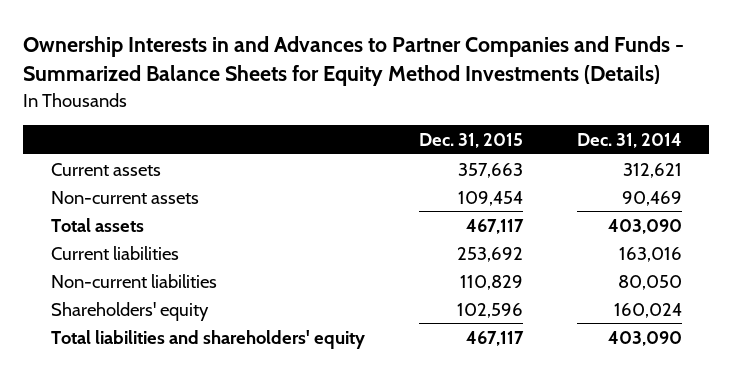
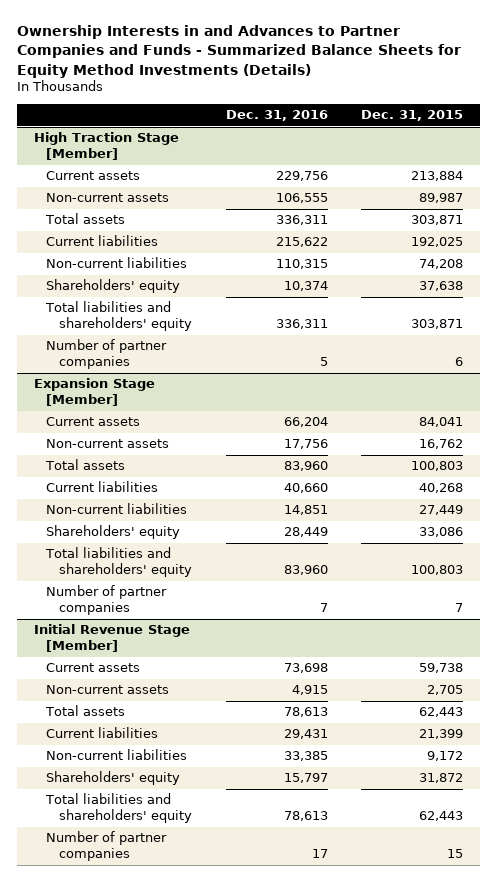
- | Dec. 31, 2015 | Dec. 31, 2014
+ | Dec. 31, 2016 | Dec. 31, 2015
- Current assets | 357,663 | 312,621
- Non-current assets | 109,454 | 90,469
- Total assets | 467,117 | 403,090
- Current liabilities | 253,692 | 163,016
- Non-current liabilities | 110,829 | 80,050
- Shareholders' equity | 102,596 | 160,024
- Total liabilities and shareholders' equity | 467,117 | 403,090
+ High Traction Stage [Member]
+ Current assets | 229,756 | 213,884
+ Non-current assets | 106,555 | 89,987
+ Total assets | 336,311 | 303,871
+ Current liabilities | 215,622 | 192,025
+ Non-current liabilities | 110,315 | 74,208
+ Shareholders' equity | 10,374 | 37,638
+ Total liabilities and shareholders' equity | 336,311 | 303,871
+ Number of partner companies | 5 | 6
+ Expansion Stage [Member]
+ Current assets | 66,204 | 84,041
+ Non-current assets | 17,756 | 16,762
+ Total assets | 83,960 | 100,803
+ Current liabilities | 40,660 | 40,268
+ Non-current liabilities | 14,851 | 27,449
+ Shareholders' equity | 28,449 | 33,086
+ Total liabilities and shareholders' equity | 83,960 | 100,803
+ Number of partner companies | 7 | 7
+ Initial Revenue Stage [Member]
+ Current assets | 73,698 | 59,738
+ Non-current assets | 4,915 | 2,705
+ Total assets | 78,613 | 62,443
+ Current liabilities | 29,431 | 21,399
+ Non-current liabilities | 33,385 | 9,172
+ Shareholders' equity | 15,797 | 31,872
+ Total liabilities and shareholders' equity | 78,613 | 62,443
+ Number of partner companies | 17 | 15

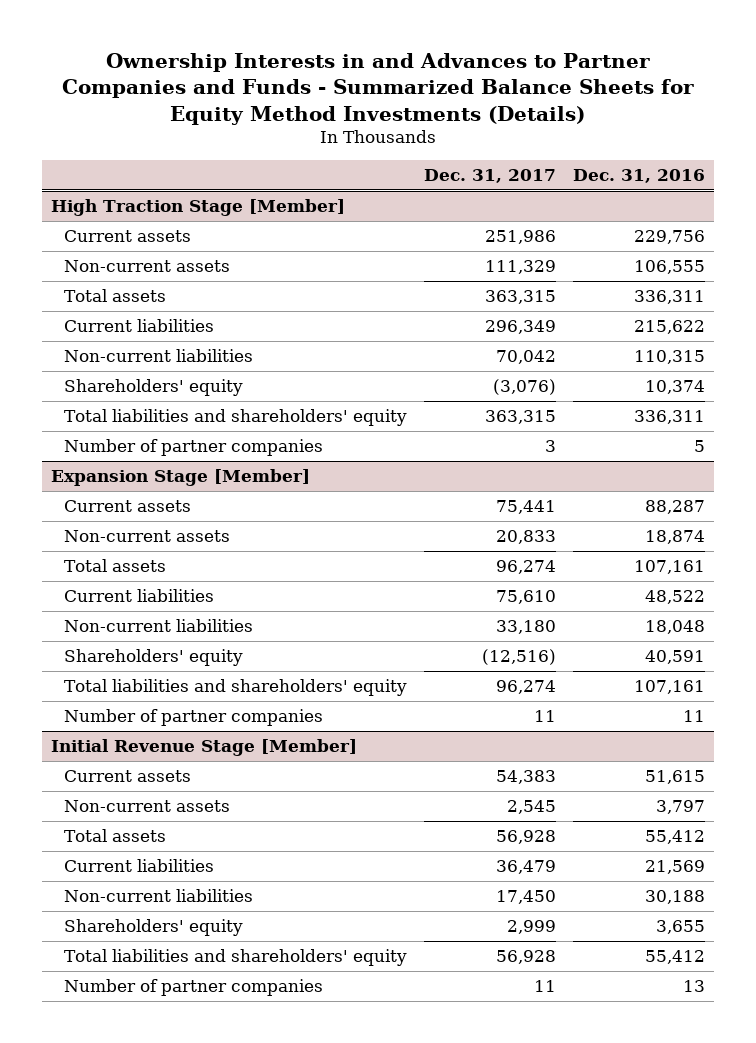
- | Dec. 31, 2016 | Dec. 31, 2015
+ | Dec. 31, 2017 | Dec. 31, 2016
@ Expansion Stage [Member]
- Current assets | 66,204 | 84,041
- Non-current assets | 17,756 | 16,762
- Total assets | 83,960 | 100,803
- Current liabilities | 40,660 | 40,268
- Non-current liabilities | 14,851 | 27,449
- Shareholders' equity | 28,449 | 33,086
- Total liabilities and shareholders' equity | 83,960 | 100,803
- Number of partner companies | 7 | 7
+ Current assets | 75,441 | 88,287
+ Non-current assets | 20,833 | 18,874
+ Total assets | 96,274 | 107,161
+ Current liabilities | 75,610 | 48,522
+ Non-current liabilities | 33,180 | 18,048
+ Shareholders' equity | (12,516) | 40,591
+ Total liabilities and shareholders' equity | 96,274 | 107,161
+ Number of partner companies | 11 | 11
@ Initial Revenue Stage [Member]
- Current assets | 73,698 | 59,738
- Non-current assets | 4,915 | 2,705
- Total assets | 78,613 | 62,443
- Current liabilities | 29,431 | 21,399
- Non-current liabilities | 33,385 | 9,172
- Shareholders' equity | 15,797 | 31,872
- Total liabilities and shareholders' equity | 78,613 | 62,443
- Number of partner companies | 17 | 15
+ Current assets | 54,383 | 51,615
+ Non-current assets | 2,545 | 3,797
+ Total assets | 56,928 | 55,412
+ Current liabilities | 36,479 | 21,569
+ Non-current liabilities | 17,450 | 30,188
+ Shareholders' equity | 2,999 | 3,655
+ Total liabilities and shareholders' equity | 56,928 | 55,412
+ Number of partner companies | 11 | 13

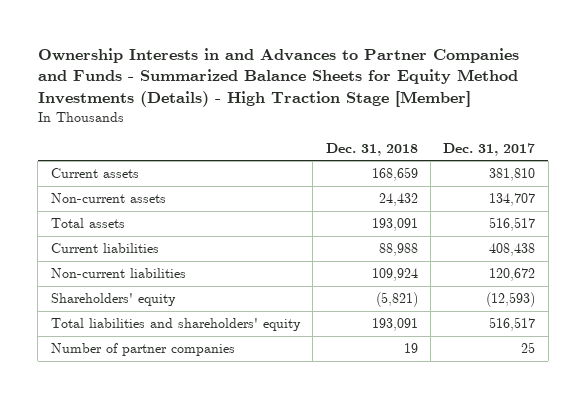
- Ownership Interests in and Advances to Partner Companies and Funds - Summarized Balance Sheets for Equity Method Investments (Details)
+ Ownership Interests in and Advances to Partner Companies and Funds - Summarized Balance Sheets for Equity Method Investments (Details) - High Traction Stage [Member]
- | Dec. 31, 2017 | Dec. 31, 2016
+ | Dec. 31, 2018 | Dec. 31, 2017
- High Traction Stage [Member]
- Current assets | 251,986 | 229,756
- Non-current assets | 111,329 | 106,555
- Total assets | 363,315 | 336,311
- Current liabilities | 296,349 | 215,622
- Non-current liabilities | 70,042 | 110,315
- Shareholders' equity | (3,076) | 10,374
- Total liabilities and shareholders' equity | 363,315 | 336,311
- Number of partner companies | 3 | 5
- Expansion Stage [Member]
- Current assets | 75,441 | 88,287
- Non-current assets | 20,833 | 18,874
- Total assets | 96,274 | 107,161
- Current liabilities | 75,610 | 48,522
- Non-current liabilities | 33,180 | 18,048
- Shareholders' equity | (12,516) | 40,591
- Total liabilities and shareholders' equity | 96,274 | 107,161
- Number of partner companies | 11 | 11
- Initial Revenue Stage [Member]
- Current assets | 54,383 | 51,615
- Non-current assets | 2,545 | 3,797
- Total assets | 56,928 | 55,412
- Current liabilities | 36,479 | 21,569
- Non-current liabilities | 17,450 | 30,188
- Shareholders' equity | 2,999 | 3,655
- Total liabilities and shareholders' equity | 56,928 | 55,412
- Number of partner companies | 11 | 13
+ Current assets | 168,659 | 381,810
+ Non-current assets | 24,432 | 134,707
+ Total assets | 193,091 | 516,517
+ Current liabilities | 88,988 | 408,438
+ Non-current liabilities | 109,924 | 120,672
+ Shareholders' equity | (5,821) | (12,593)
+ Total liabilities and shareholders' equity | 193,091 | 516,517
+ Number of partner companies | 19 | 25

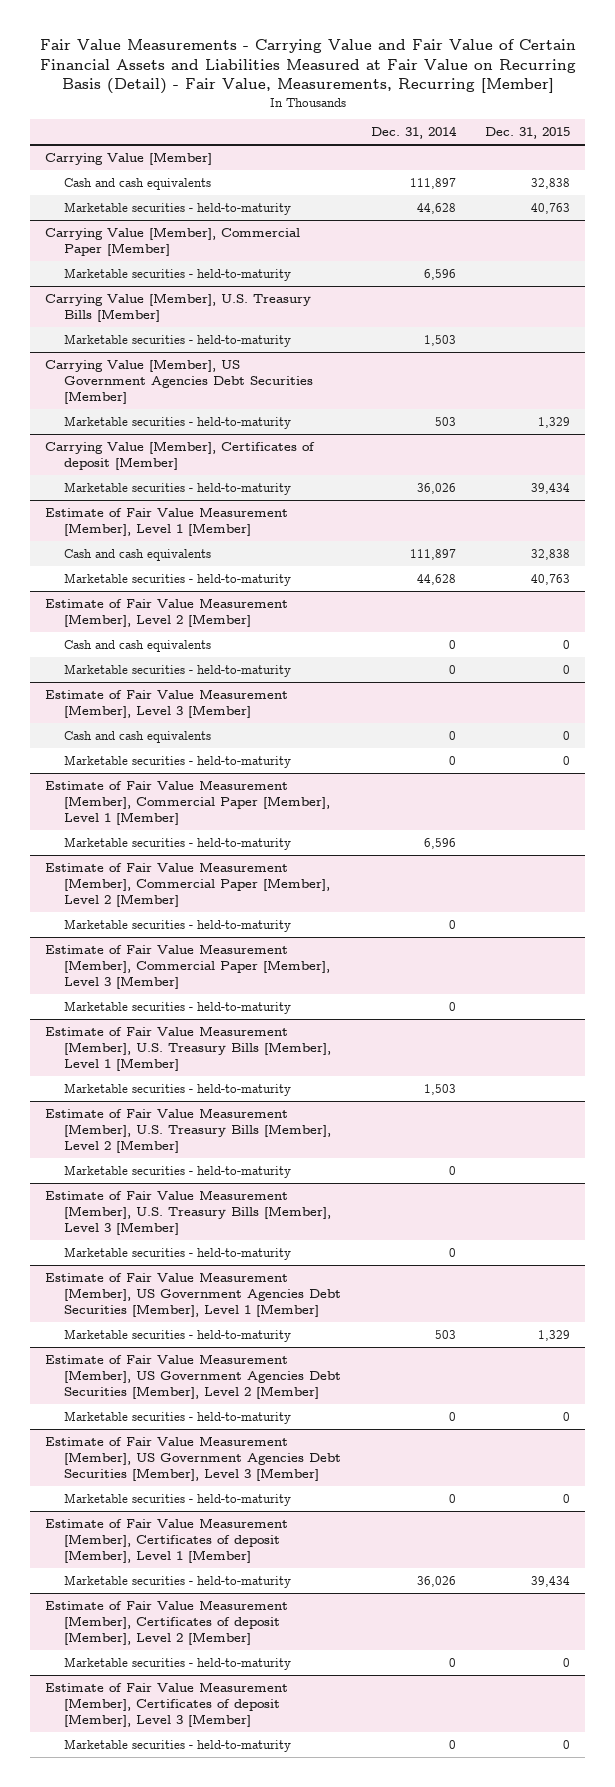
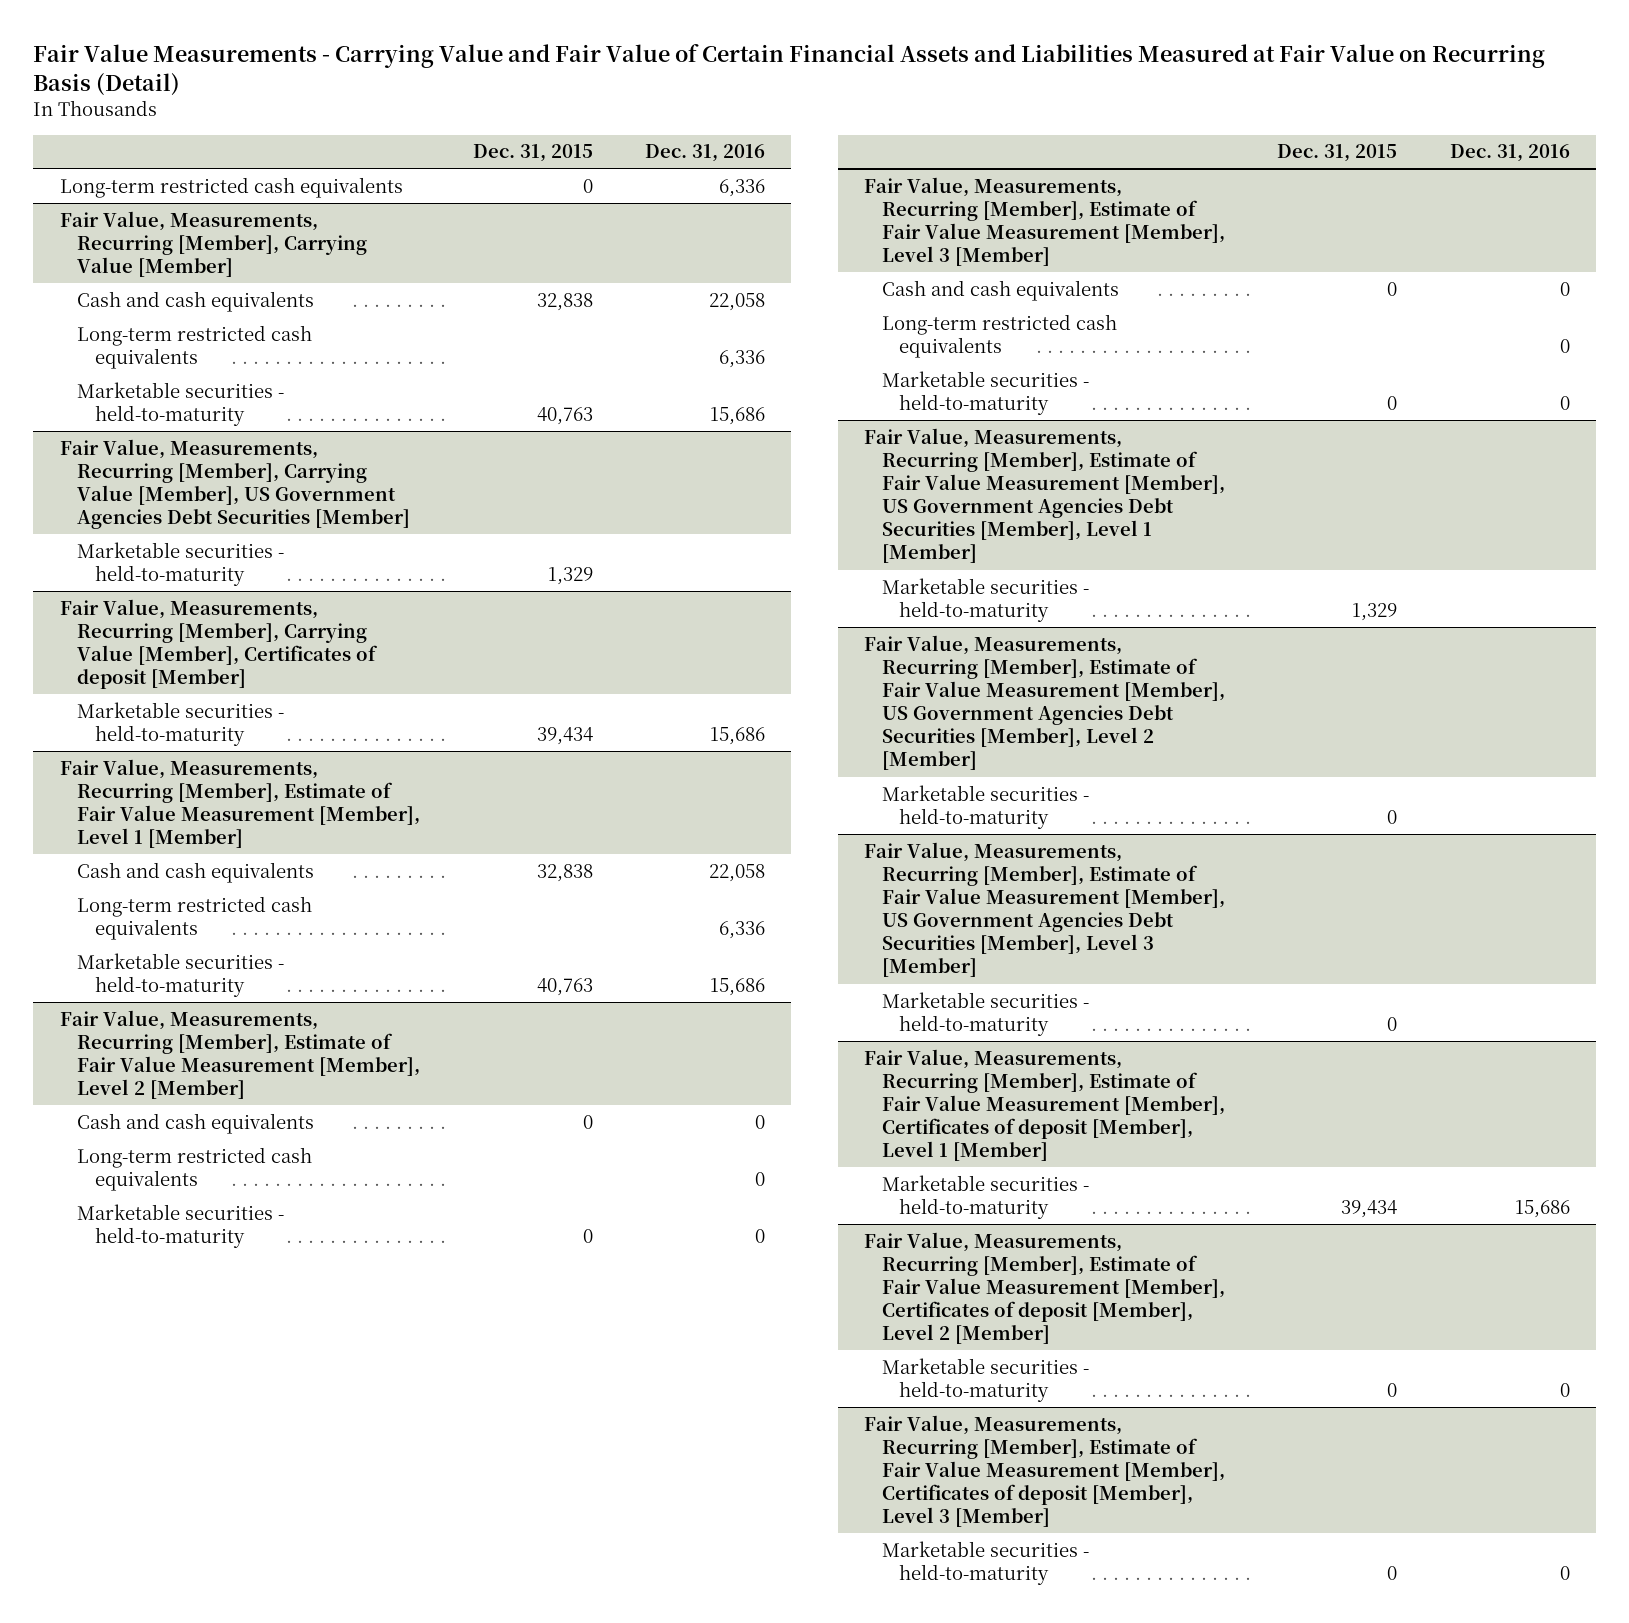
- Fair Value Measurements - Carrying Value and Fair Value of Certain Financial Assets and Liabilities Measured at Fair Value on Recurring Basis (Detail) - Fair Value, Measurements, Recurring [Member]
+ Fair Value Measurements - Carrying Value and Fair Value of Certain Financial Assets and Liabilities Measured at Fair Value on Recurring Basis (Detail)
- | Dec. 31, 2014 | Dec. 31, 2015
+ | Dec. 31, 2015 | Dec. 31, 2016
- Carrying Value [Member]
+ Long-term restricted cash equivalents | 0 | 6,336
+ Fair Value, Measurements, Recurring [Member], Carrying Value [Member]
+ Long-term restricted cash equivalents | | 6,336
- Carrying Value [Member], Commercial Paper [Member]
- Marketable securities - held-to-maturity | 6,596 |
- Carrying Value [Member], U.S. Treasury Bills [Member]
- Marketable securities - held-to-maturity | 1,503 |
- Carrying Value [Member], US Government Agencies Debt Securities [Member]
+ Fair Value, Measurements, Recurring [Member], Carrying Value [Member], US Government Agencies Debt Securities [Member]
- Carrying Value [Member], Certificates of deposit [Member]
+ Fair Value, Measurements, Recurring [Member], Carrying Value [Member], Certificates of deposit [Member]
- Estimate of Fair Value Measurement [Member], Level 1 [Member]
+ Fair Value, Measurements, Recurring [Member], Estimate of Fair Value Measurement [Member], Level 1 [Member]
+ Long-term restricted cash equivalents | | 6,336
- Estimate of Fair Value Measurement [Member], Level 2 [Member]
+ Fair Value, Measurements, Recurring [Member], Estimate of Fair Value Measurement [Member], Level 2 [Member]
+ Long-term restricted cash equivalents | | 0
- Estimate of Fair Value Measurement [Member], Level 3 [Member]
+ Fair Value, Measurements, Recurring [Member], Estimate of Fair Value Measurement [Member], Level 3 [Member]
+ Long-term restricted cash equivalents | | 0
- Estimate of Fair Value Measurement [Member], Commercial Paper [Member], Level 1 [Member]
- Marketable securities - held-to-maturity | 6,596 |
- Estimate of Fair Value Measurement [Member], Commercial Paper [Member], Level 2 [Member]
- Marketable securities - held-to-maturity | 0 |
- Estimate of Fair Value Measurement [Member], Commercial Paper [Member], Level 3 [Member]
- Marketable securities - held-to-maturity | 0 |
- Estimate of Fair Value Measurement [Member], U.S. Treasury Bills [Member], Level 1 [Member]
- Marketable securities - held-to-maturity | 1,503 |
- Estimate of Fair Value Measurement [Member], U.S. Treasury Bills [Member], Level 2 [Member]
- Marketable securities - held-to-maturity | 0 |
- Estimate of Fair Value Measurement [Member], U.S. Treasury Bills [Member], Level 3 [Member]
- Marketable securities - held-to-maturity | 0 |
- Estimate of Fair Value Measurement [Member], US Government Agencies Debt Securities [Member], Level 1 [Member]
+ Fair Value, Measurements, Recurring [Member], Estimate of Fair Value Measurement [Member], US Government Agencies Debt Securities [Member], Level 1 [Member]
- Estimate of Fair Value Measurement [Member], US Government Agencies Debt Securities [Member], Level 2 [Member]
+ Fair Value, Measurements, Recurring [Member], Estimate of Fair Value Measurement [Member], US Government Agencies Debt Securities [Member], Level 2 [Member]
- Estimate of Fair Value Measurement [Member], US Government Agencies Debt Securities [Member], Level 3 [Member]
+ Fair Value, Measurements, Recurring [Member], Estimate of Fair Value Measurement [Member], US Government Agencies Debt Securities [Member], Level 3 [Member]
- Estimate of Fair Value Measurement [Member], Certificates of deposit [Member], Level 1 [Member]
+ Fair Value, Measurements, Recurring [Member], Estimate of Fair Value Measurement [Member], Certificates of deposit [Member], Level 1 [Member]
- Estimate of Fair Value Measurement [Member], Certificates of deposit [Member], Level 2 [Member]
+ Fair Value, Measurements, Recurring [Member], Estimate of Fair Value Measurement [Member], Certificates of deposit [Member], Level 2 [Member]
- Estimate of Fair Value Measurement [Member], Certificates of deposit [Member], Level 3 [Member]
+ Fair Value, Measurements, Recurring [Member], Estimate of Fair Value Measurement [Member], Certificates of deposit [Member], Level 3 [Member]

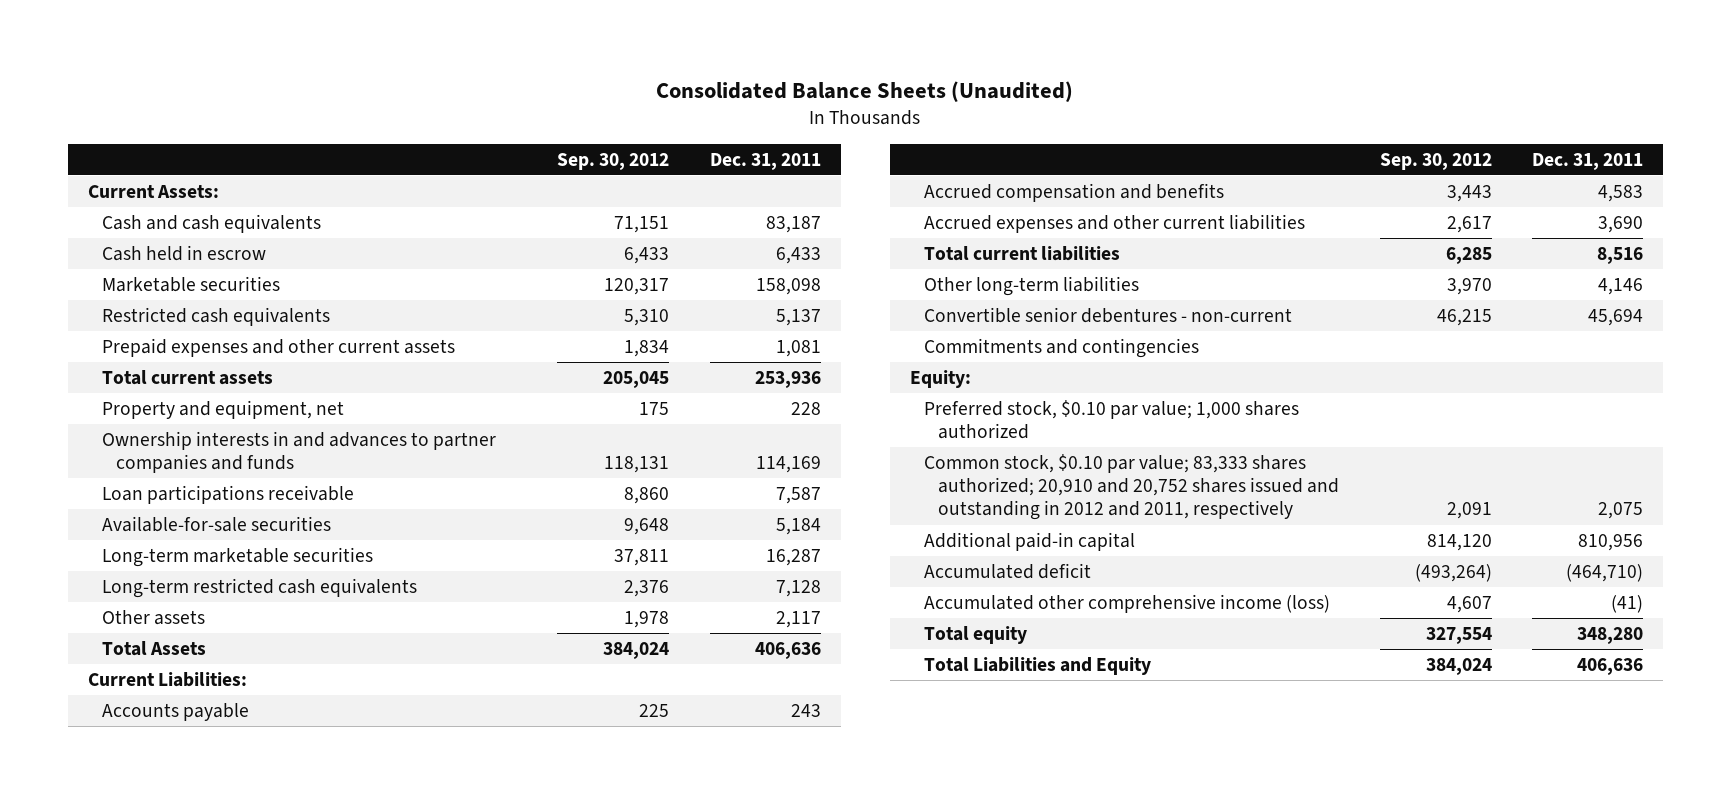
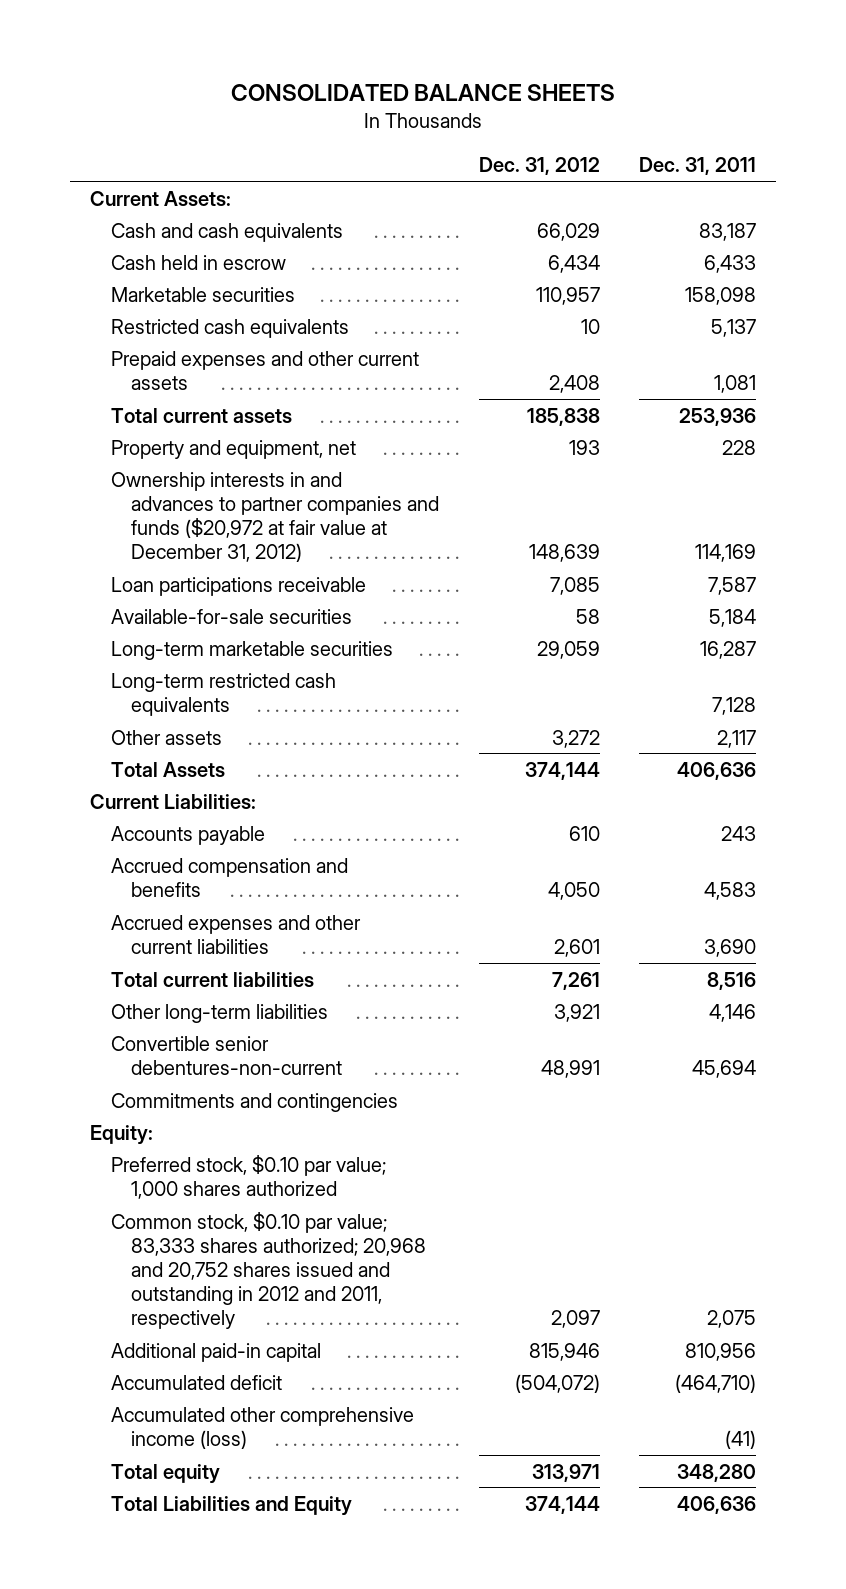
- Consolidated Balance Sheets (Unaudited)
+ CONSOLIDATED BALANCE SHEETS
- | Sep. 30, 2012 | Dec. 31, 2011
+ | Dec. 31, 2012 | Dec. 31, 2011
- Ownership interests in and advances to partner companies and funds | 118,131 | 114,169
+ Ownership interests in and advances to partner companies and funds ($20,972 at fair value at December 31, 2012) | 148,639 | 114,169
- Convertible senior debentures - non-current | 46,215 | 45,694
+ Convertible senior debentures-non-current | 48,991 | 45,694
- Common stock, $0.10 par value; 83,333 shares authorized; 20,910 and 20,752 shares issued and outstanding in 2012 and 2011, respectively | 2,091 | 2,075
+ Common stock, $0.10 par value; 83,333 shares authorized; 20,968 and 20,752 shares issued and outstanding in 2012 and 2011, respectively | 2,097 | 2,075

